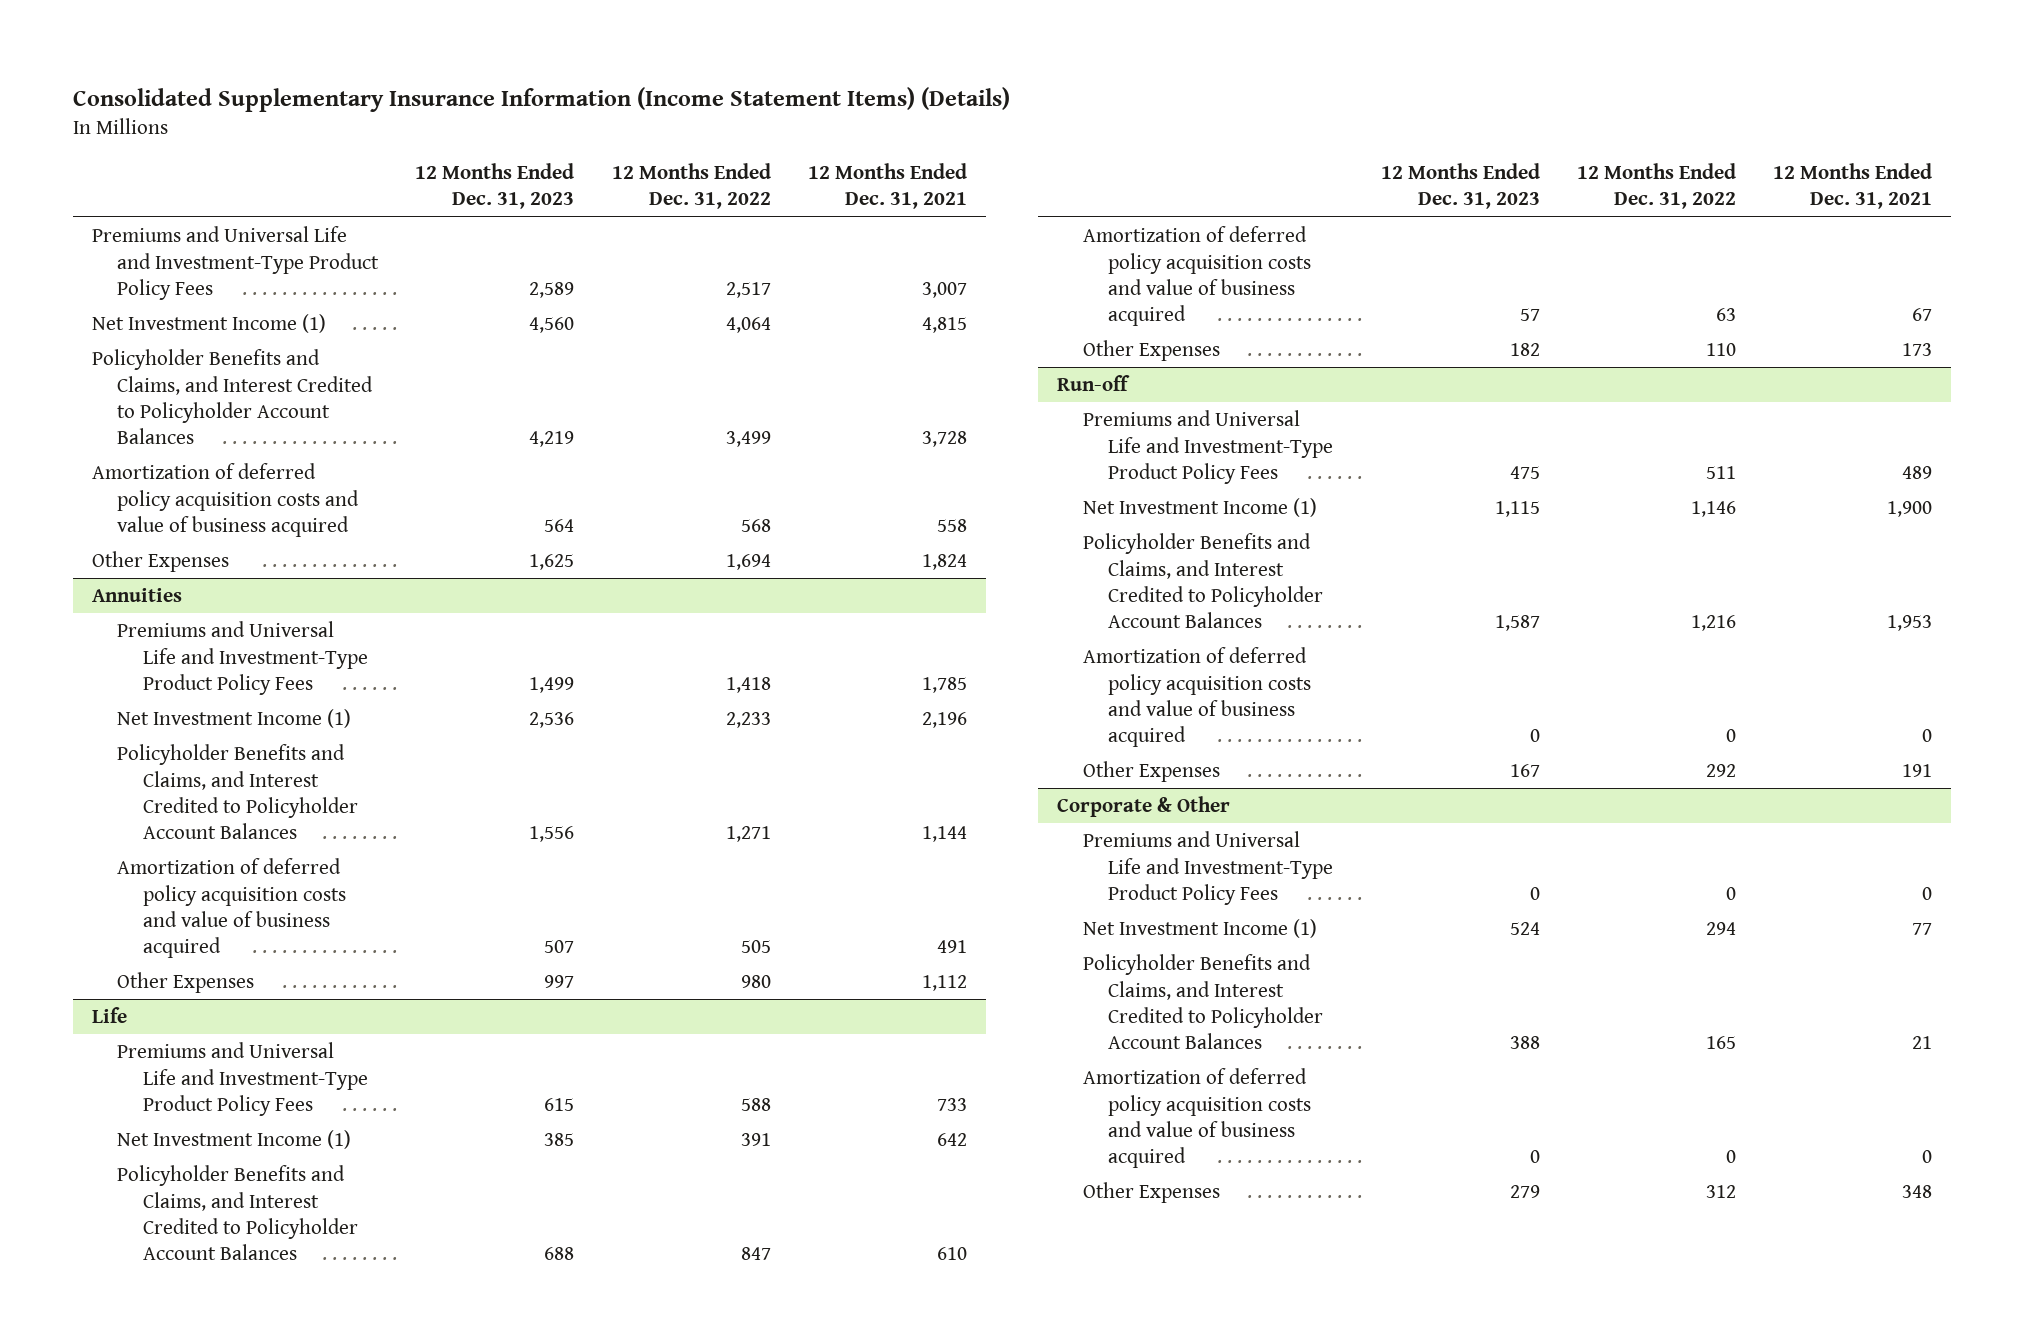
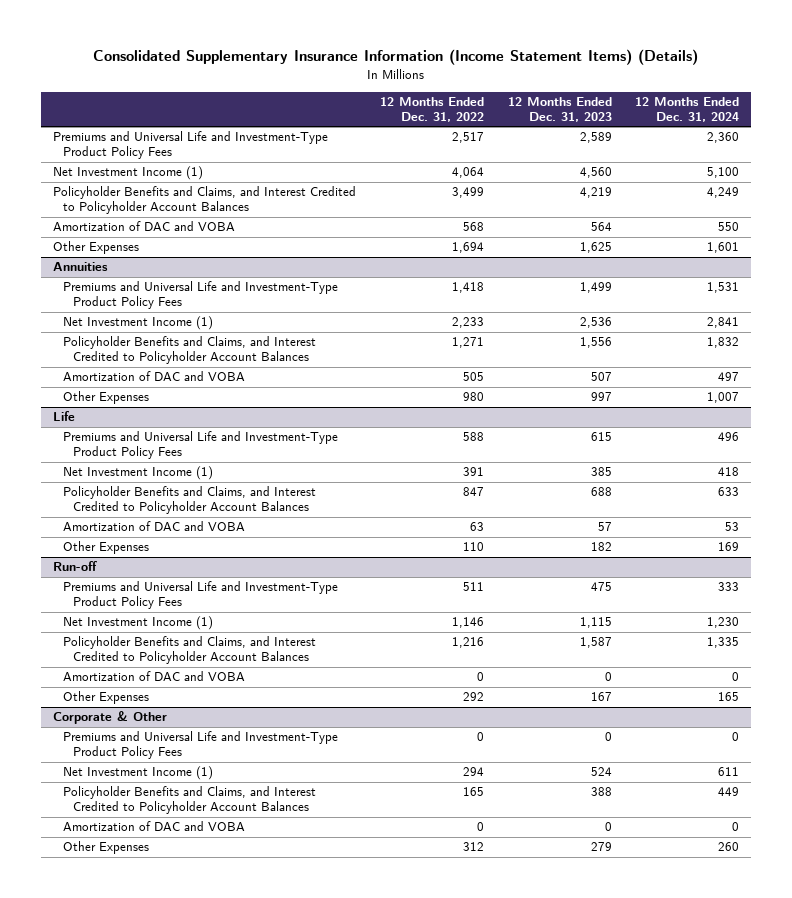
- | 12 Months Ended Dec. 31, 2023 | 12 Months Ended Dec. 31, 2022 | 12 Months Ended Dec. 31, 2021
+ | 12 Months Ended Dec. 31, 2022 | 12 Months Ended Dec. 31, 2023 | 12 Months Ended Dec. 31, 2024
- Amortization of deferred policy acquisition costs and value of business acquired | 564 | 568 | 558
+ Amortization of DAC and VOBA | 568 | 564 | 550
@ Annuities
- Amortization of deferred policy acquisition costs and value of business acquired | 507 | 505 | 491
+ Amortization of DAC and VOBA | 505 | 507 | 497
@ Life
- Amortization of deferred policy acquisition costs and value of business acquired | 57 | 63 | 67
+ Amortization of DAC and VOBA | 63 | 57 | 53
@ Run-off
- Amortization of deferred policy acquisition costs and value of business acquired | 0 | 0 | 0
+ Amortization of DAC and VOBA | 0 | 0 | 0
@ Corporate & Other
- Amortization of deferred policy acquisition costs and value of business acquired | 0 | 0 | 0
+ Amortization of DAC and VOBA | 0 | 0 | 0

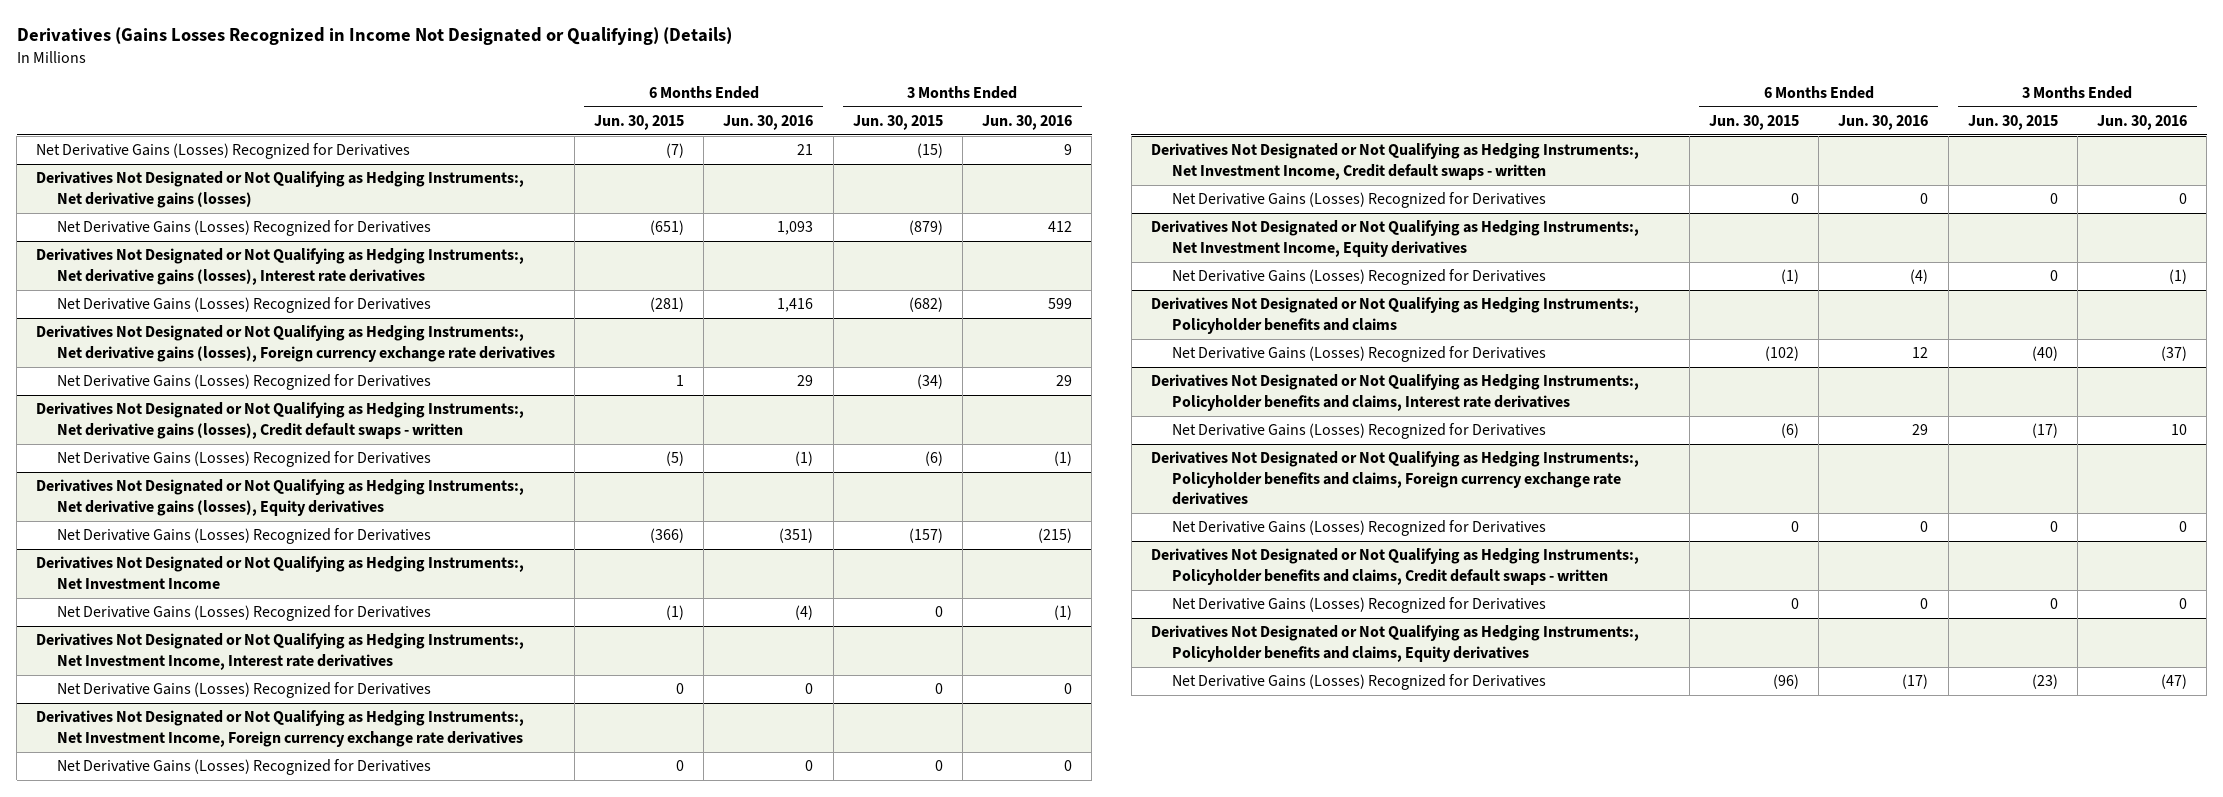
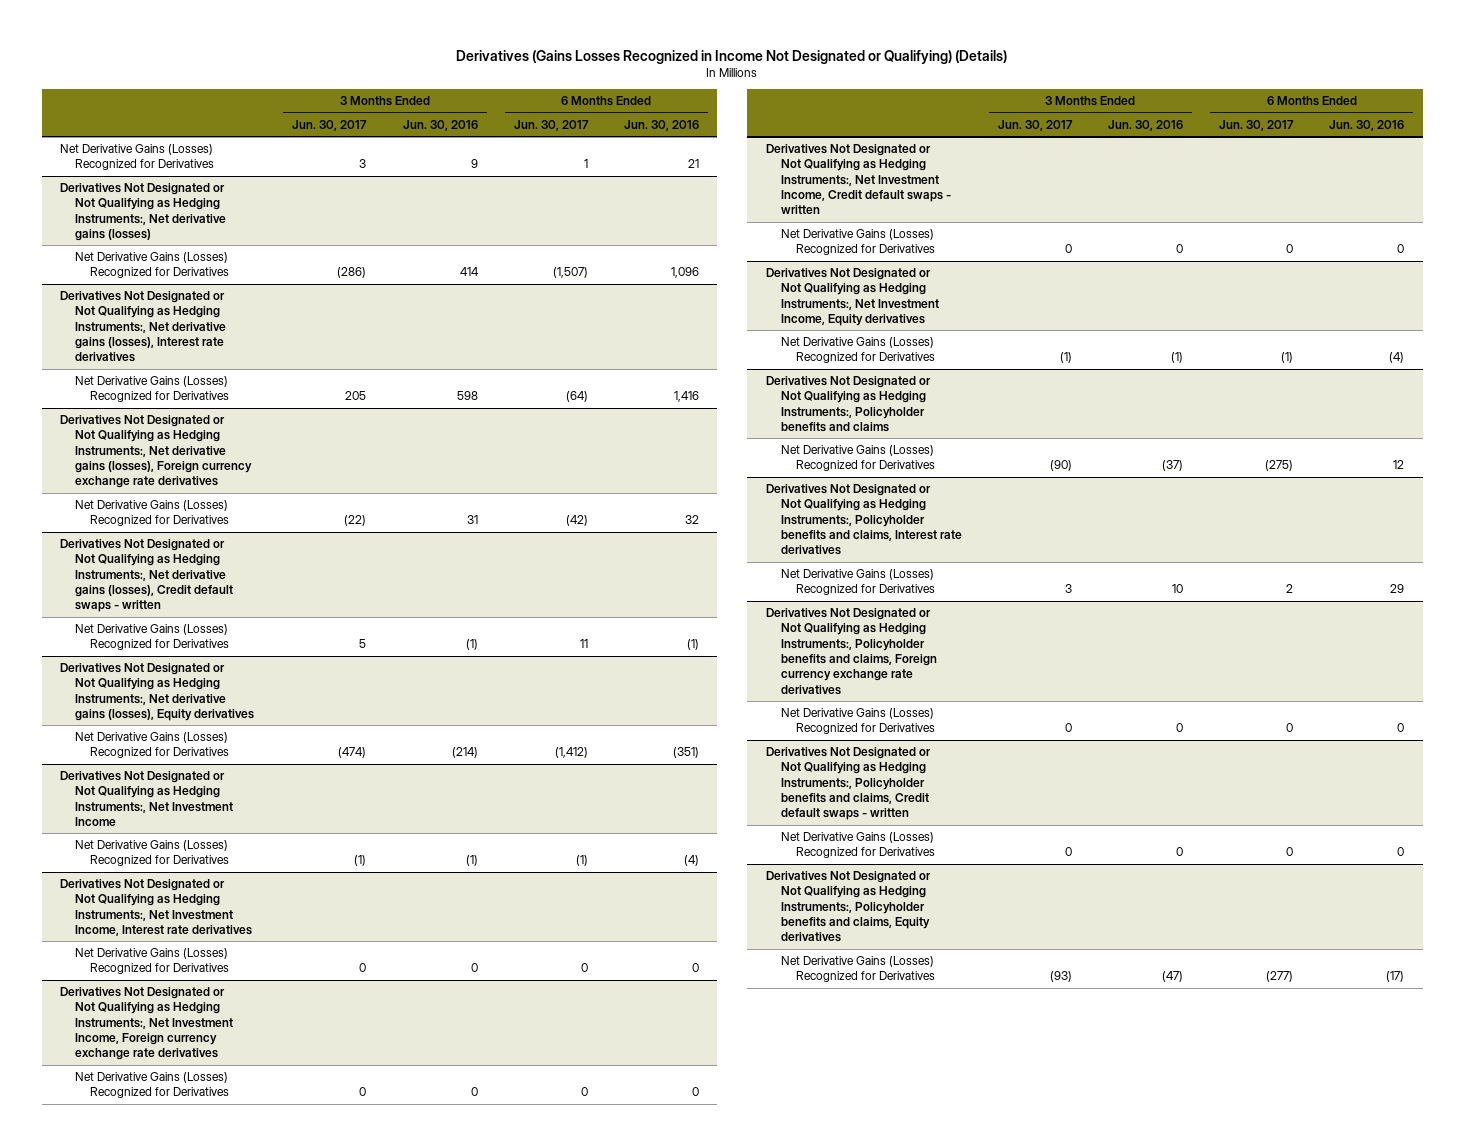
- | 6 Months Ended Jun. 30, 2015 | 6 Months Ended Jun. 30, 2016 | 3 Months Ended Jun. 30, 2015 | 3 Months Ended Jun. 30, 2016
+ | 3 Months Ended Jun. 30, 2017 | 3 Months Ended Jun. 30, 2016 | 6 Months Ended Jun. 30, 2017 | 6 Months Ended Jun. 30, 2016
@ Derivatives Not Designated or Not Qualifying as Hedging Instruments:, Net derivative gains (losses)
- Net Derivative Gains (Losses) Recognized for Derivatives | (651) | 1,093 | (879) | 412
+ Net Derivative Gains (Losses) Recognized for Derivatives | (286) | 414 | (1,507) | 1,096
@ Derivatives Not Designated or Not Qualifying as Hedging Instruments:, Net derivative gains (losses), Interest rate derivatives
- Net Derivative Gains (Losses) Recognized for Derivatives | (281) | 1,416 | (682) | 599
+ Net Derivative Gains (Losses) Recognized for Derivatives | 205 | 598 | (64) | 1,416
@ Derivatives Not Designated or Not Qualifying as Hedging Instruments:, Net derivative gains (losses), Foreign currency exchange rate derivatives
- Net Derivative Gains (Losses) Recognized for Derivatives | 1 | 29 | (34) | 29
+ Net Derivative Gains (Losses) Recognized for Derivatives | (22) | 31 | (42) | 32
@ Derivatives Not Designated or Not Qualifying as Hedging Instruments:, Net derivative gains (losses), Equity derivatives
- Net Derivative Gains (Losses) Recognized for Derivatives | (366) | (351) | (157) | (215)
+ Net Derivative Gains (Losses) Recognized for Derivatives | (474) | (214) | (1,412) | (351)

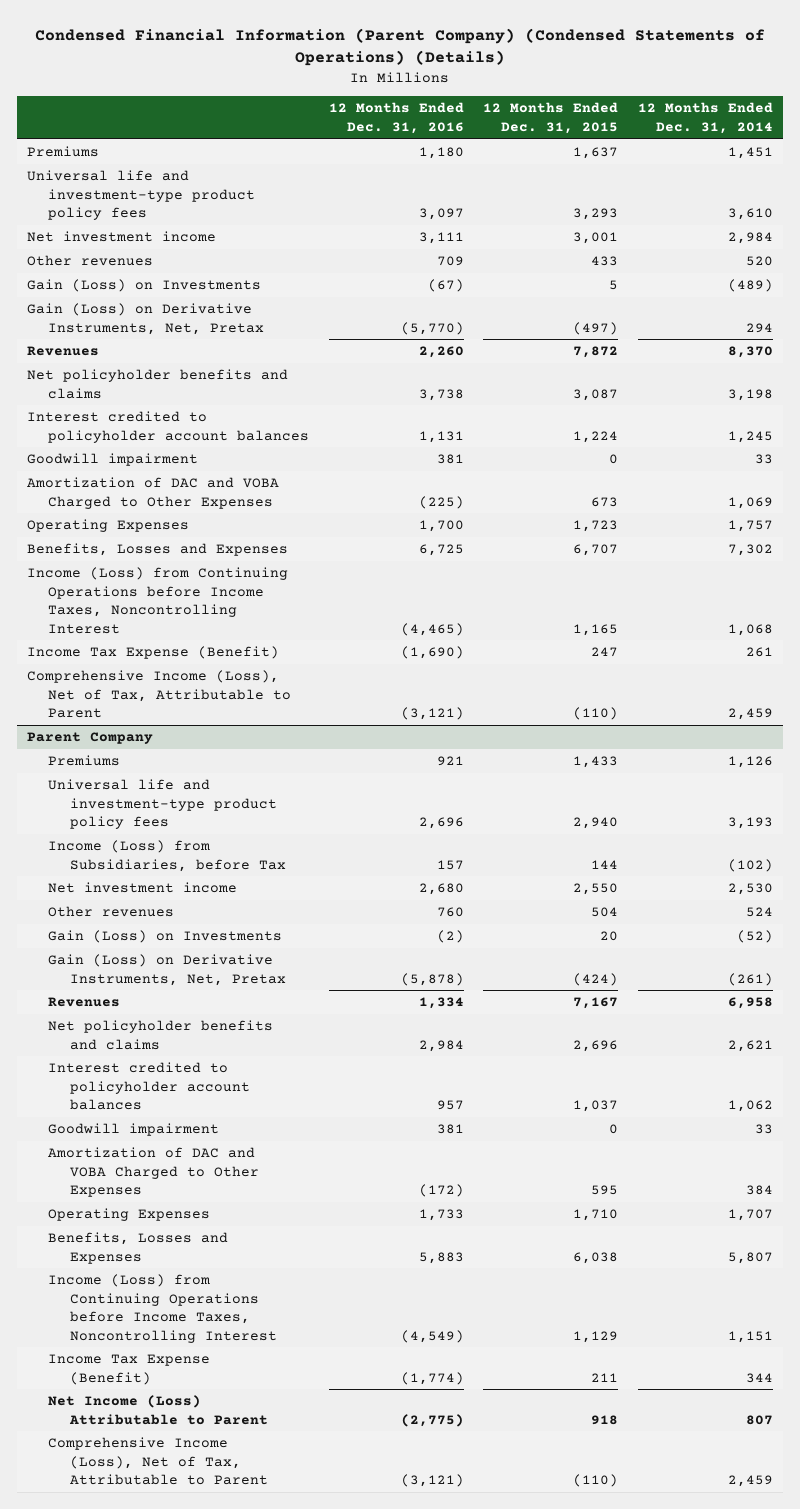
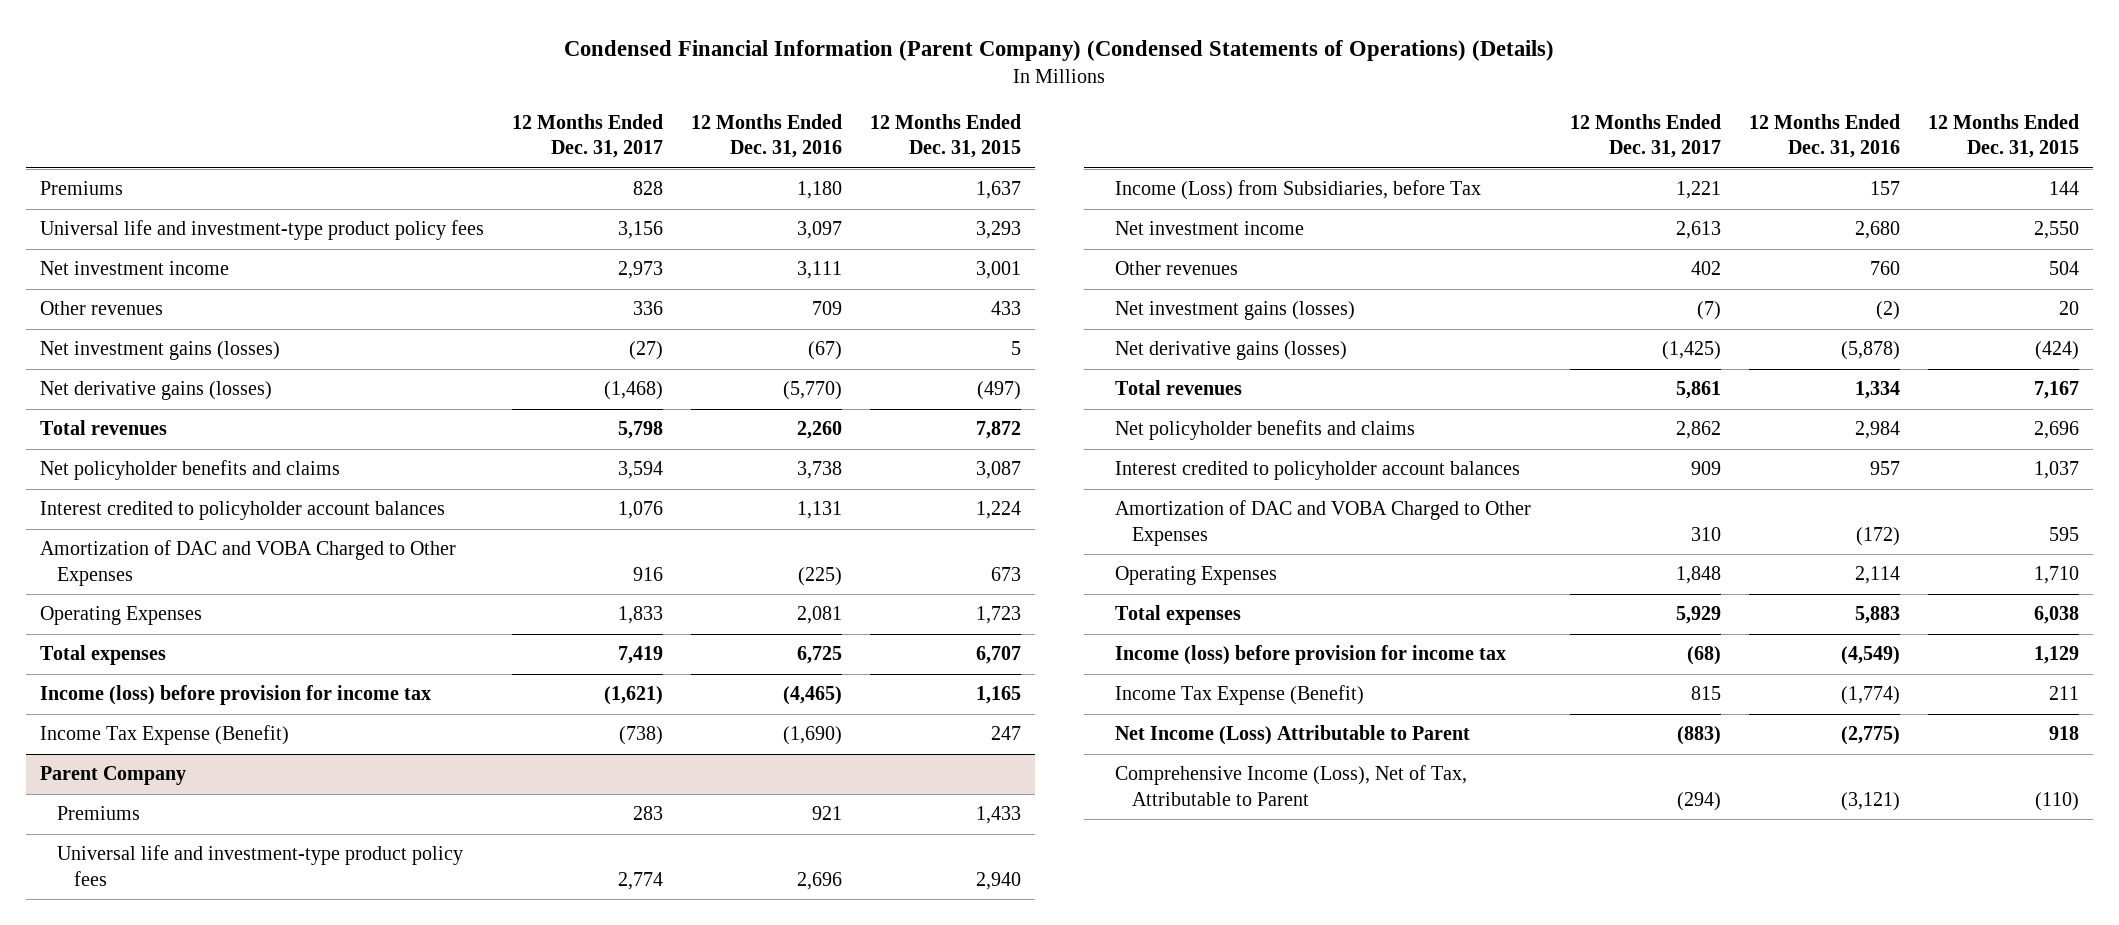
- | 12 Months Ended Dec. 31, 2016 | 12 Months Ended Dec. 31, 2015 | 12 Months Ended Dec. 31, 2014
+ | 12 Months Ended Dec. 31, 2017 | 12 Months Ended Dec. 31, 2016 | 12 Months Ended Dec. 31, 2015
- Gain (Loss) on Investments | (67) | 5 | (489)
- Gain (Loss) on Derivative Instruments, Net, Pretax | (5,770) | (497) | 294
- Revenues | 2,260 | 7,872 | 8,370
+ Net investment gains (losses) | (27) | (67) | 5
+ Net derivative gains (losses) | (1,468) | (5,770) | (497)
+ Total revenues | 5,798 | 2,260 | 7,872
- Goodwill impairment | 381 | 0 | 33
- Operating Expenses | 1,700 | 1,723 | 1,757
- Benefits, Losses and Expenses | 6,725 | 6,707 | 7,302
- Income (Loss) from Continuing Operations before Income Taxes, Noncontrolling Interest | (4,465) | 1,165 | 1,068
+ Operating Expenses | 1,833 | 2,081 | 1,723
+ Total expenses | 7,419 | 6,725 | 6,707
+ Income (loss) before provision for income tax | (1,621) | (4,465) | 1,165
- Comprehensive Income (Loss), Net of Tax, Attributable to Parent | (3,121) | (110) | 2,459
@ Parent Company
- Gain (Loss) on Investments | (2) | 20 | (52)
- Gain (Loss) on Derivative Instruments, Net, Pretax | (5,878) | (424) | (261)
- Revenues | 1,334 | 7,167 | 6,958
+ Net investment gains (losses) | (7) | (2) | 20
+ Net derivative gains (losses) | (1,425) | (5,878) | (424)
+ Total revenues | 5,861 | 1,334 | 7,167
- Goodwill impairment | 381 | 0 | 33
- Operating Expenses | 1,733 | 1,710 | 1,707
- Benefits, Losses and Expenses | 5,883 | 6,038 | 5,807
- Income (Loss) from Continuing Operations before Income Taxes, Noncontrolling Interest | (4,549) | 1,129 | 1,151
+ Operating Expenses | 1,848 | 2,114 | 1,710
+ Total expenses | 5,929 | 5,883 | 6,038
+ Income (loss) before provision for income tax | (68) | (4,549) | 1,129

